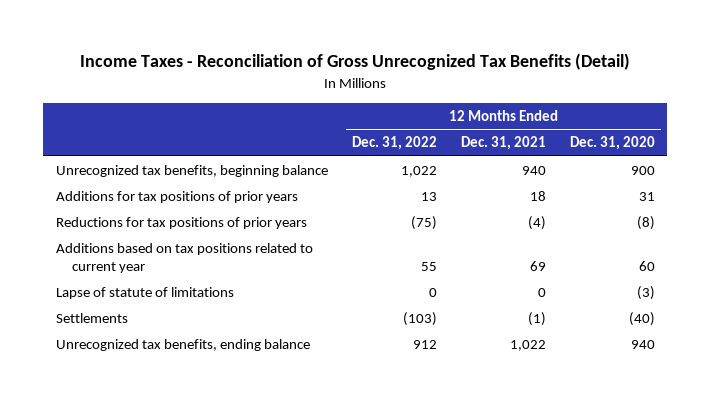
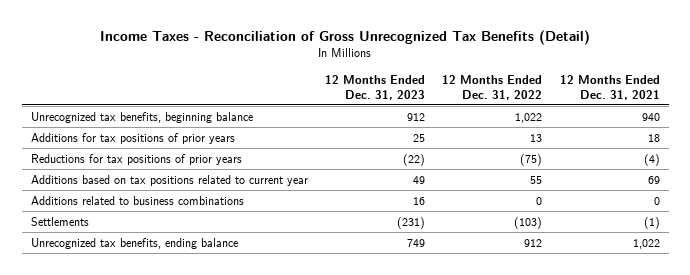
- | 12 Months Ended Dec. 31, 2022 | 12 Months Ended Dec. 31, 2021 | 12 Months Ended Dec. 31, 2020
+ | 12 Months Ended Dec. 31, 2023 | 12 Months Ended Dec. 31, 2022 | 12 Months Ended Dec. 31, 2021
- Lapse of statute of limitations | 0 | 0 | (3)
+ Additions related to business combinations | 16 | 0 | 0

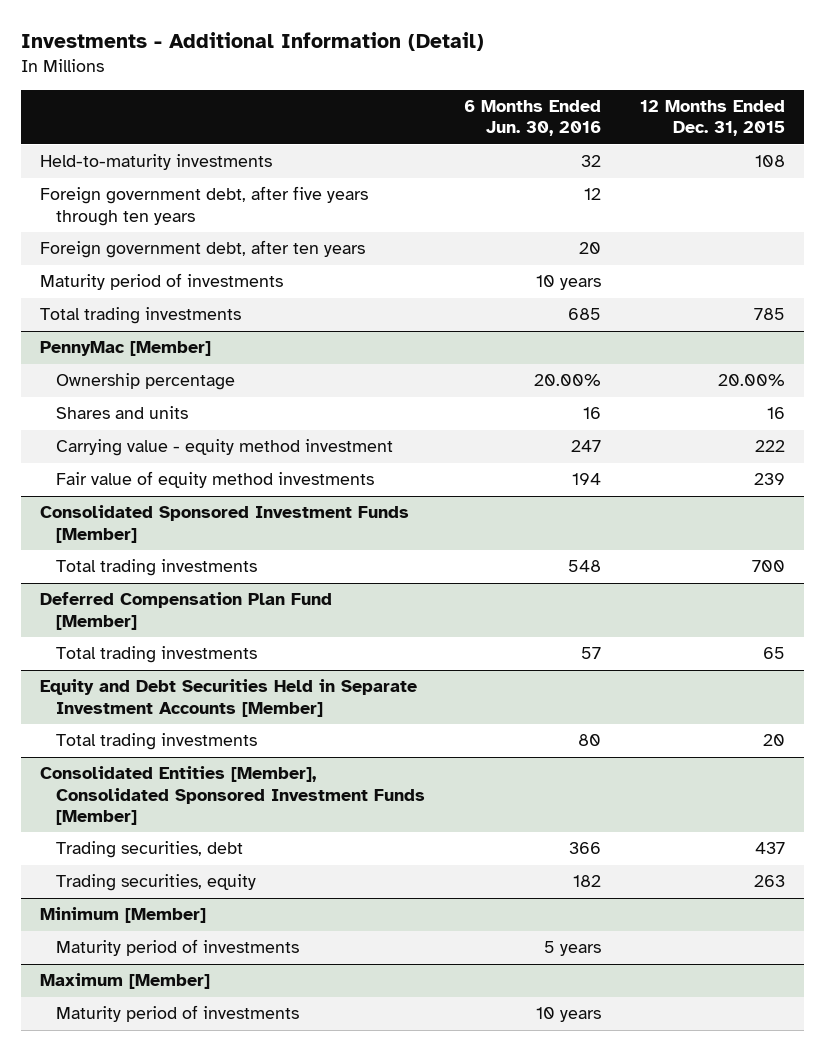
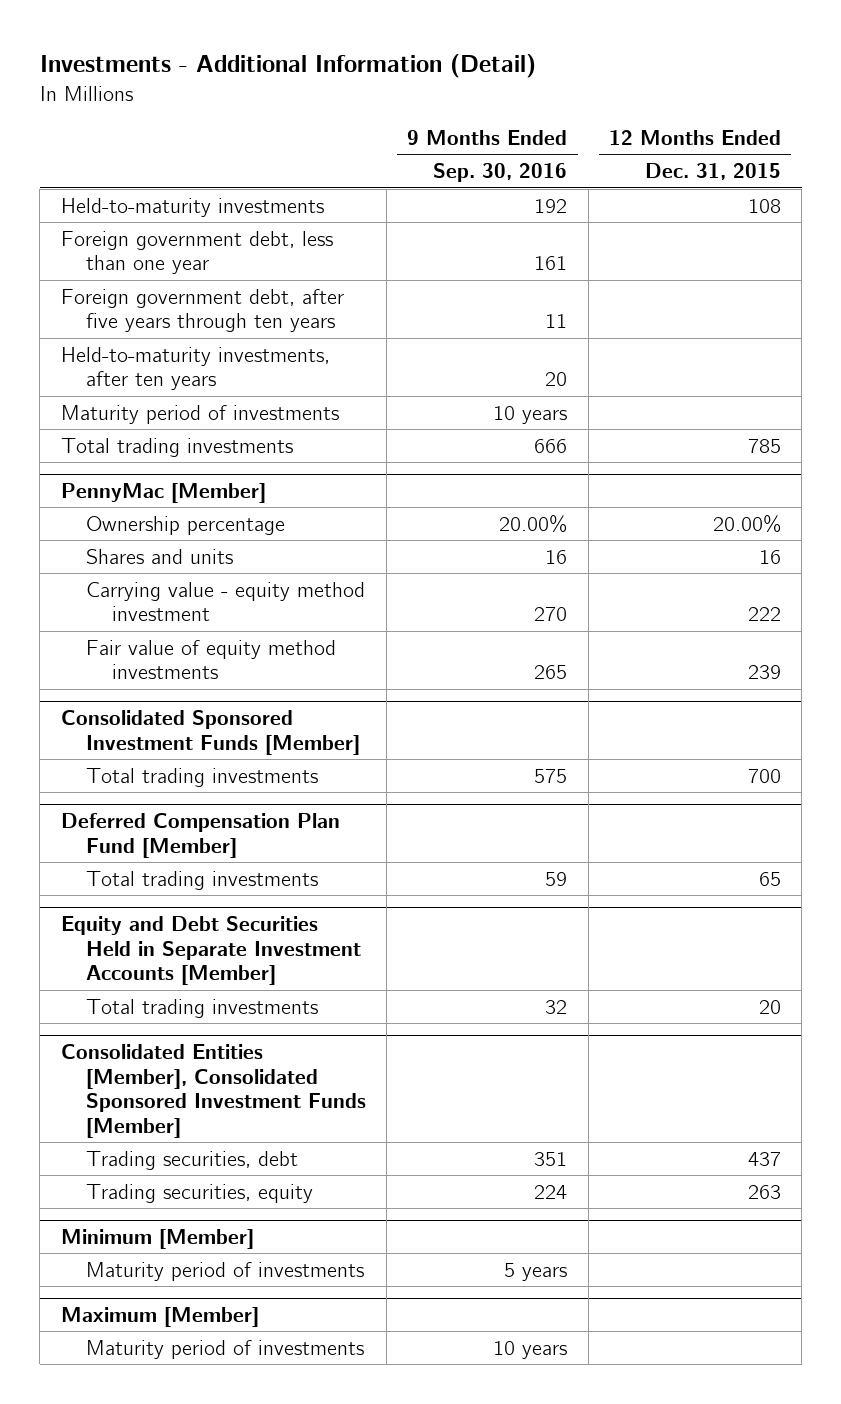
- | 6 Months Ended Jun. 30, 2016 | 12 Months Ended Dec. 31, 2015
+ | 9 Months Ended Sep. 30, 2016 | 12 Months Ended Dec. 31, 2015
+ Foreign government debt, less than one year | 161 |
- Foreign government debt, after ten years | 20 |
+ Held-to-maturity investments, after ten years | 20 |

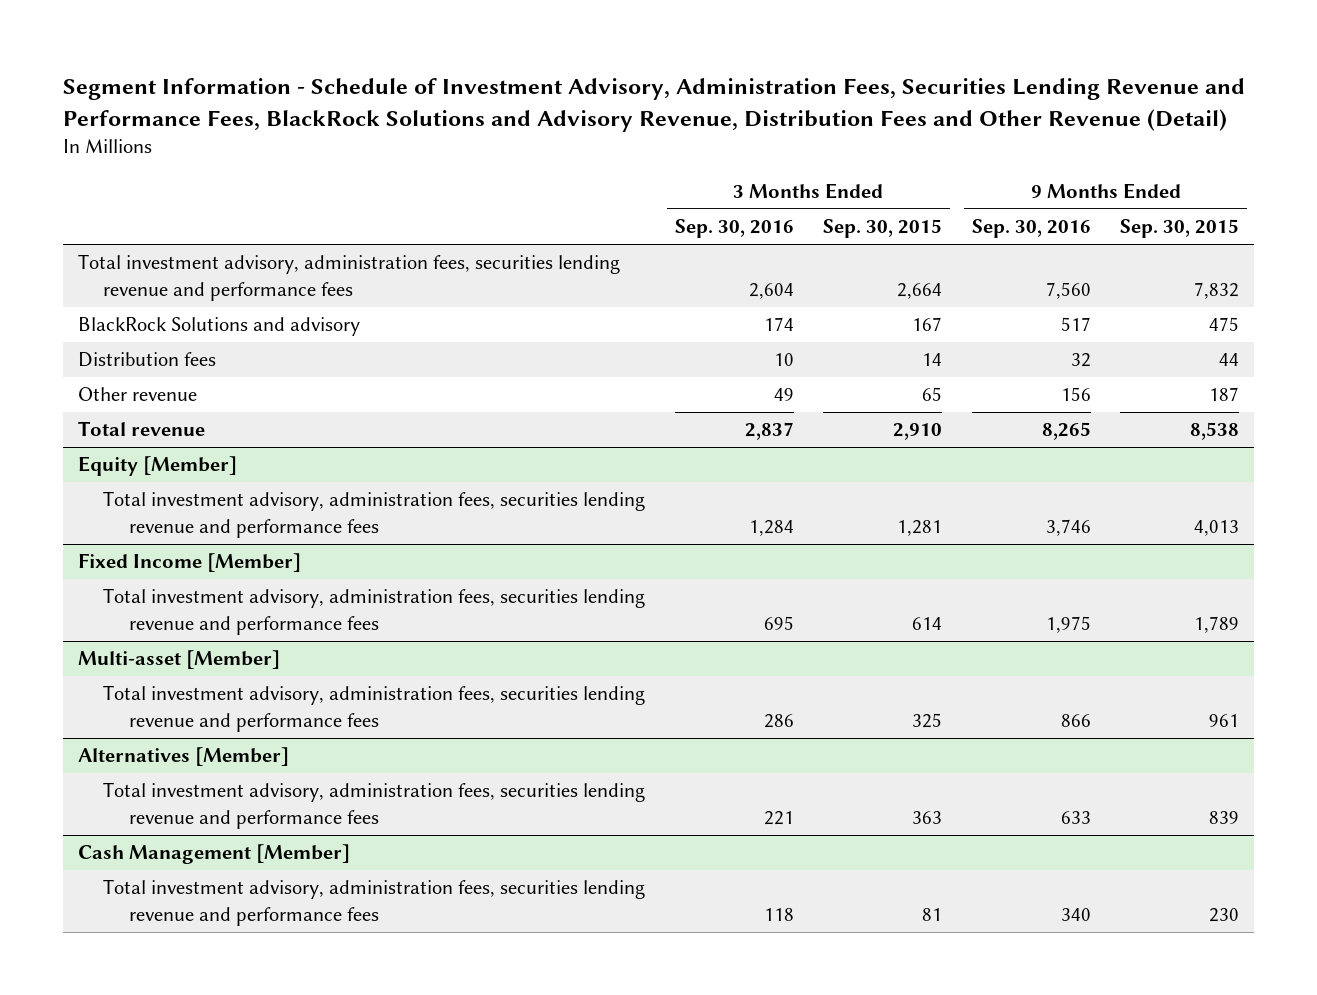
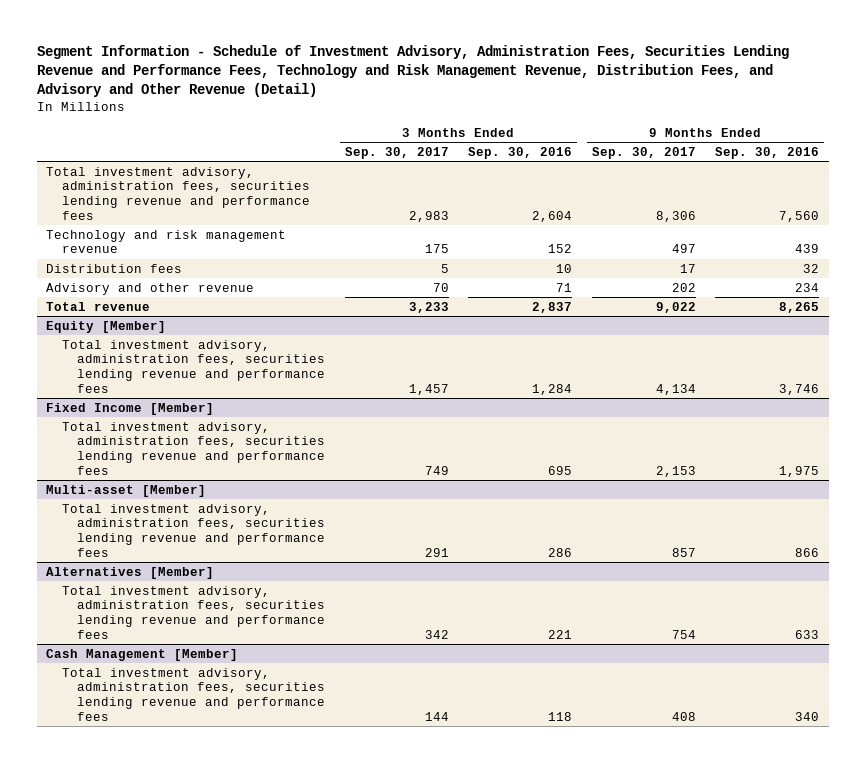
- Segment Information - Schedule of Investment Advisory, Administration Fees, Securities Lending Revenue and Performance Fees, BlackRock Solutions and Advisory Revenue, Distribution Fees and Other Revenue (Detail)
+ Segment Information - Schedule of Investment Advisory, Administration Fees, Securities Lending Revenue and Performance Fees, Technology and Risk Management Revenue, Distribution Fees, and Advisory and Other Revenue (Detail)
- | 3 Months Ended Sep. 30, 2016 | 3 Months Ended Sep. 30, 2015 | 9 Months Ended Sep. 30, 2016 | 9 Months Ended Sep. 30, 2015
+ | 3 Months Ended Sep. 30, 2017 | 3 Months Ended Sep. 30, 2016 | 9 Months Ended Sep. 30, 2017 | 9 Months Ended Sep. 30, 2016
- BlackRock Solutions and advisory | 174 | 167 | 517 | 475
+ Technology and risk management revenue | 175 | 152 | 497 | 439
- Other revenue | 49 | 65 | 156 | 187
+ Advisory and other revenue | 70 | 71 | 202 | 234

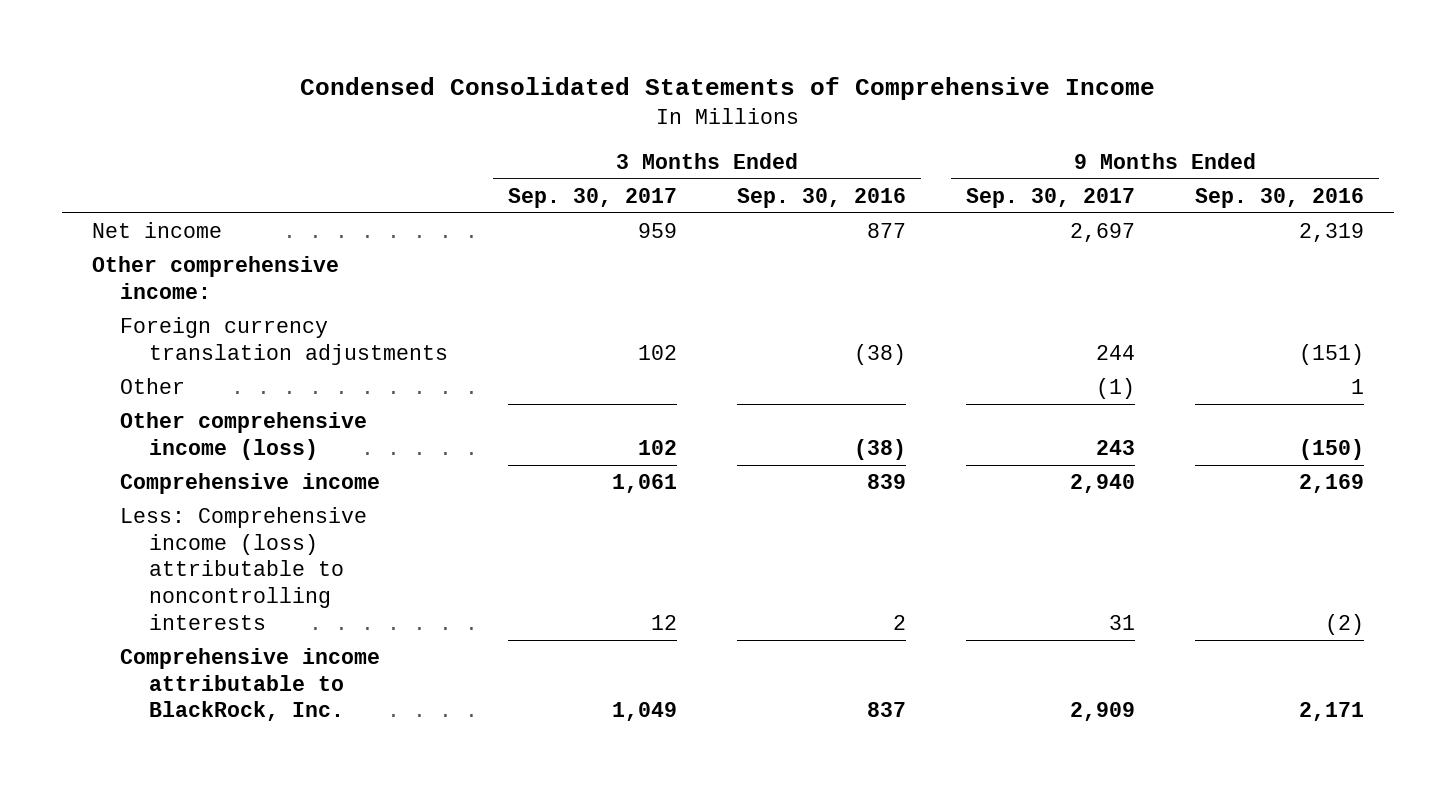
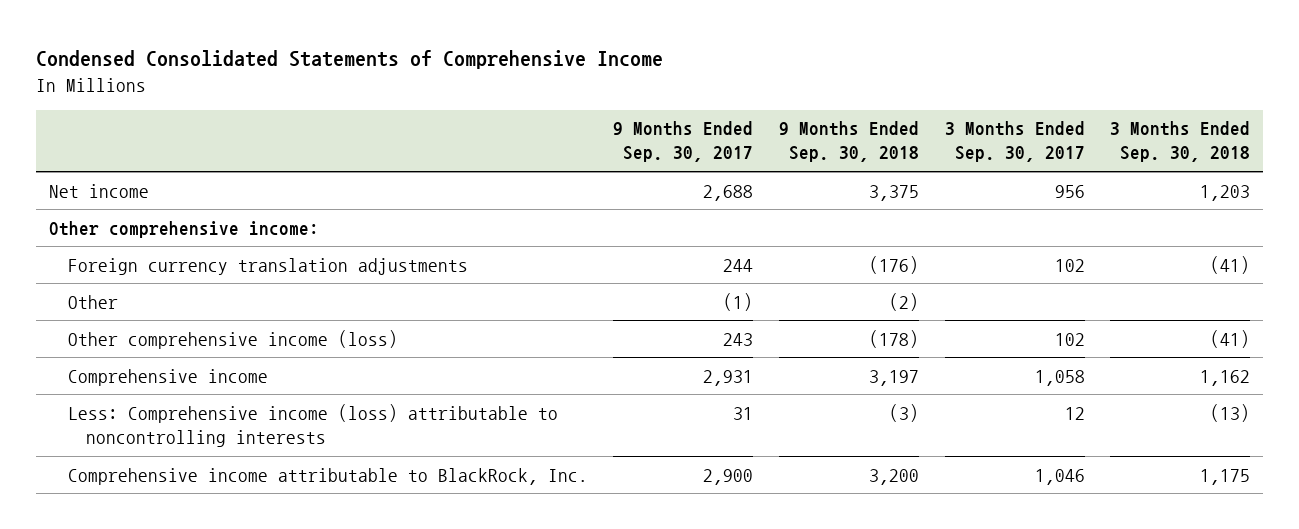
- | 3 Months Ended Sep. 30, 2017 | 3 Months Ended Sep. 30, 2016 | 9 Months Ended Sep. 30, 2017 | 9 Months Ended Sep. 30, 2016
+ | 9 Months Ended Sep. 30, 2017 | 9 Months Ended Sep. 30, 2018 | 3 Months Ended Sep. 30, 2017 | 3 Months Ended Sep. 30, 2018
- Net income | 959 | 877 | 2,697 | 2,319
+ Net income | 2,688 | 3,375 | 956 | 1,203
- Comprehensive income | 1,061 | 839 | 2,940 | 2,169
+ Comprehensive income | 2,931 | 3,197 | 1,058 | 1,162
- Comprehensive income attributable to BlackRock, Inc. | 1,049 | 837 | 2,909 | 2,171
+ Comprehensive income attributable to BlackRock, Inc. | 2,900 | 3,200 | 1,046 | 1,175

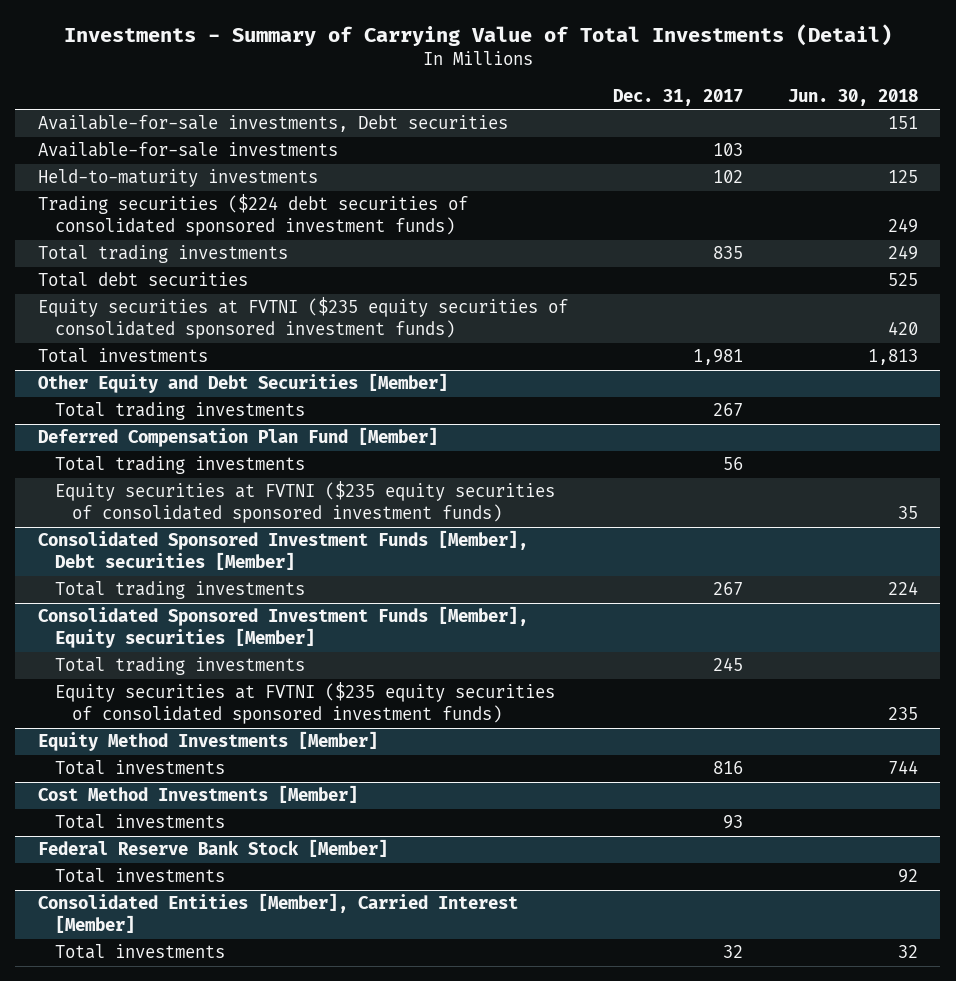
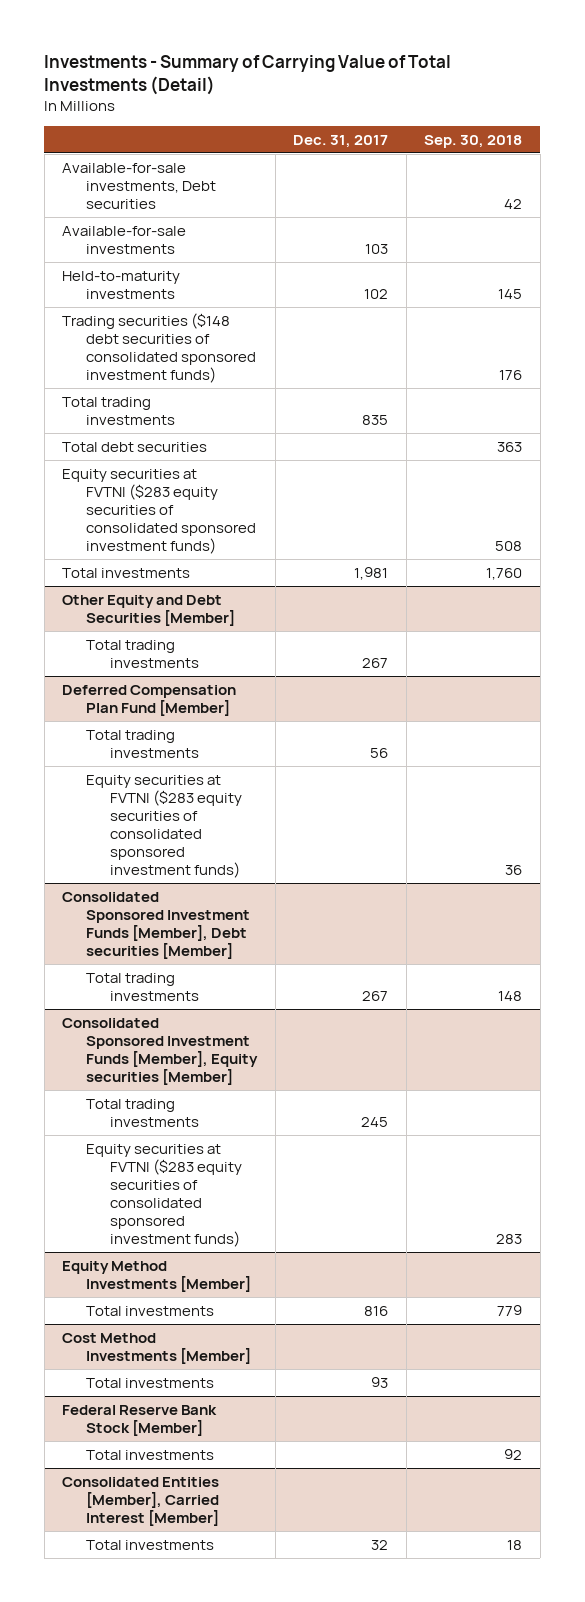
- | Dec. 31, 2017 | Jun. 30, 2018
+ | Dec. 31, 2017 | Sep. 30, 2018
- Trading securities ($224 debt securities of consolidated sponsored investment funds) | | 249
+ Trading securities ($148 debt securities of consolidated sponsored investment funds) | | 176
- Equity securities at FVTNI ($235 equity securities of consolidated sponsored investment funds) | | 420
+ Equity securities at FVTNI ($283 equity securities of consolidated sponsored investment funds) | | 508
@ Deferred Compensation Plan Fund [Member]
- Equity securities at FVTNI ($235 equity securities of consolidated sponsored investment funds) | | 35
+ Equity securities at FVTNI ($283 equity securities of consolidated sponsored investment funds) | | 36
@ Consolidated Sponsored Investment Funds [Member], Equity securities [Member]
- Equity securities at FVTNI ($235 equity securities of consolidated sponsored investment funds) | | 235
+ Equity securities at FVTNI ($283 equity securities of consolidated sponsored investment funds) | | 283

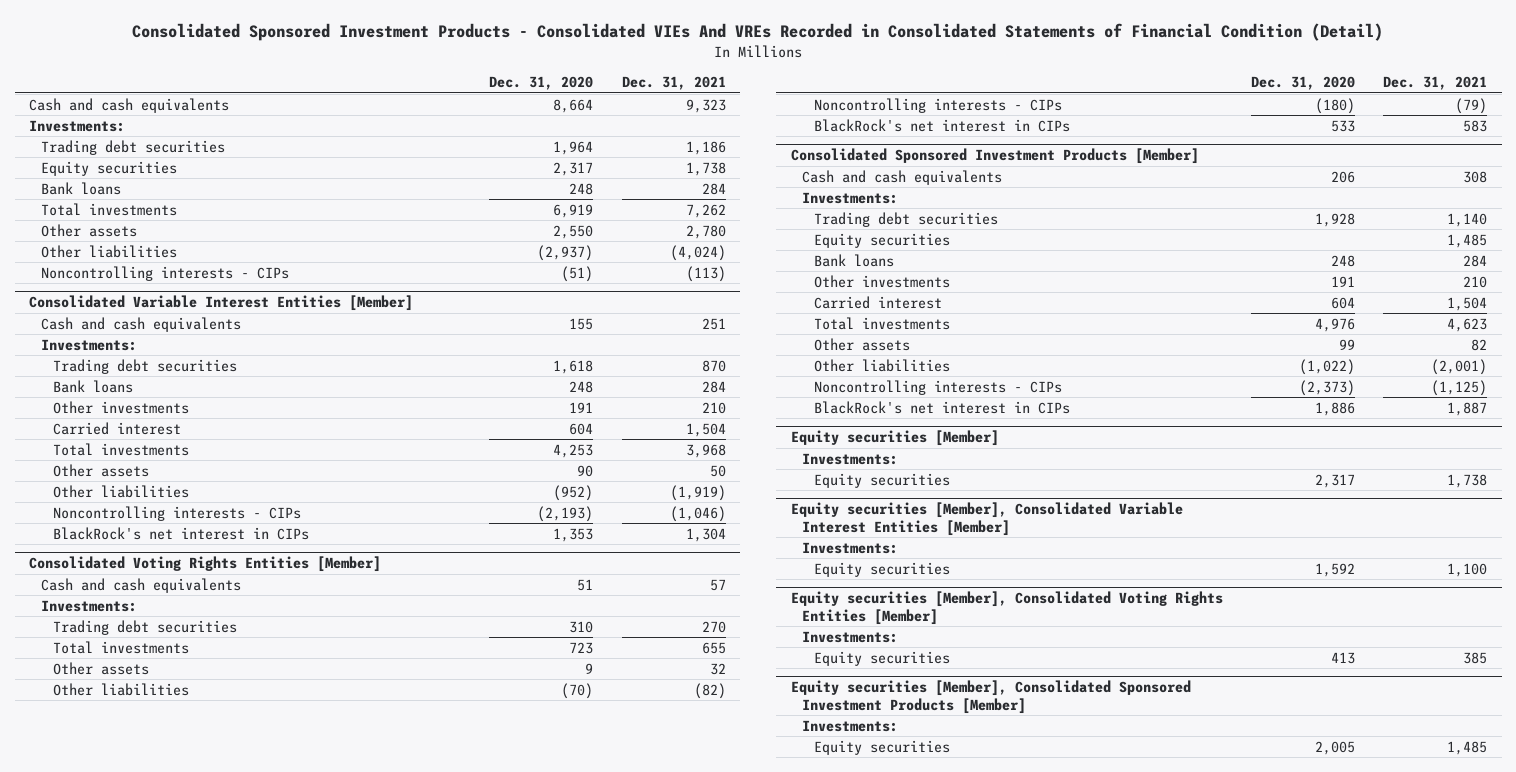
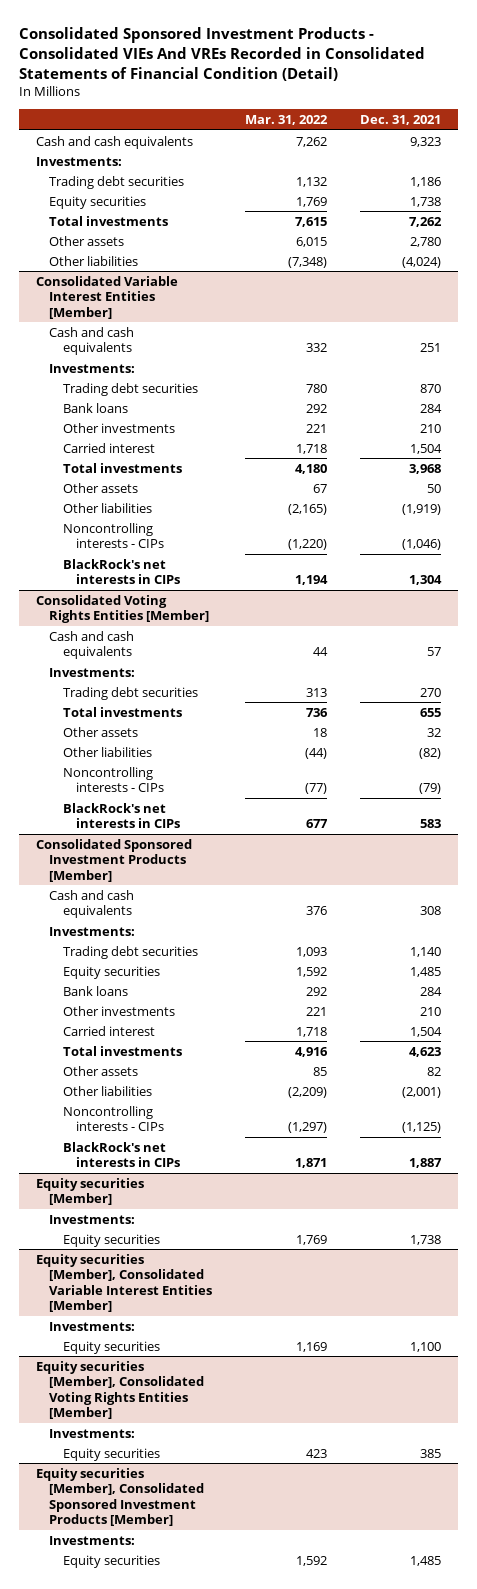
- | Dec. 31, 2020 | Dec. 31, 2021
+ | Mar. 31, 2022 | Dec. 31, 2021
- Bank loans | 248 | 284
- Noncontrolling interests - CIPs | (51) | (113)
@ Consolidated Variable Interest Entities [Member]
- BlackRock's net interest in CIPs | 1,353 | 1,304
+ BlackRock's net interests in CIPs | 1,194 | 1,304
@ Consolidated Voting Rights Entities [Member]
- BlackRock's net interest in CIPs | 533 | 583
+ BlackRock's net interests in CIPs | 677 | 583
@ Consolidated Sponsored Investment Products [Member]
- BlackRock's net interest in CIPs | 1,886 | 1,887
+ BlackRock's net interests in CIPs | 1,871 | 1,887

